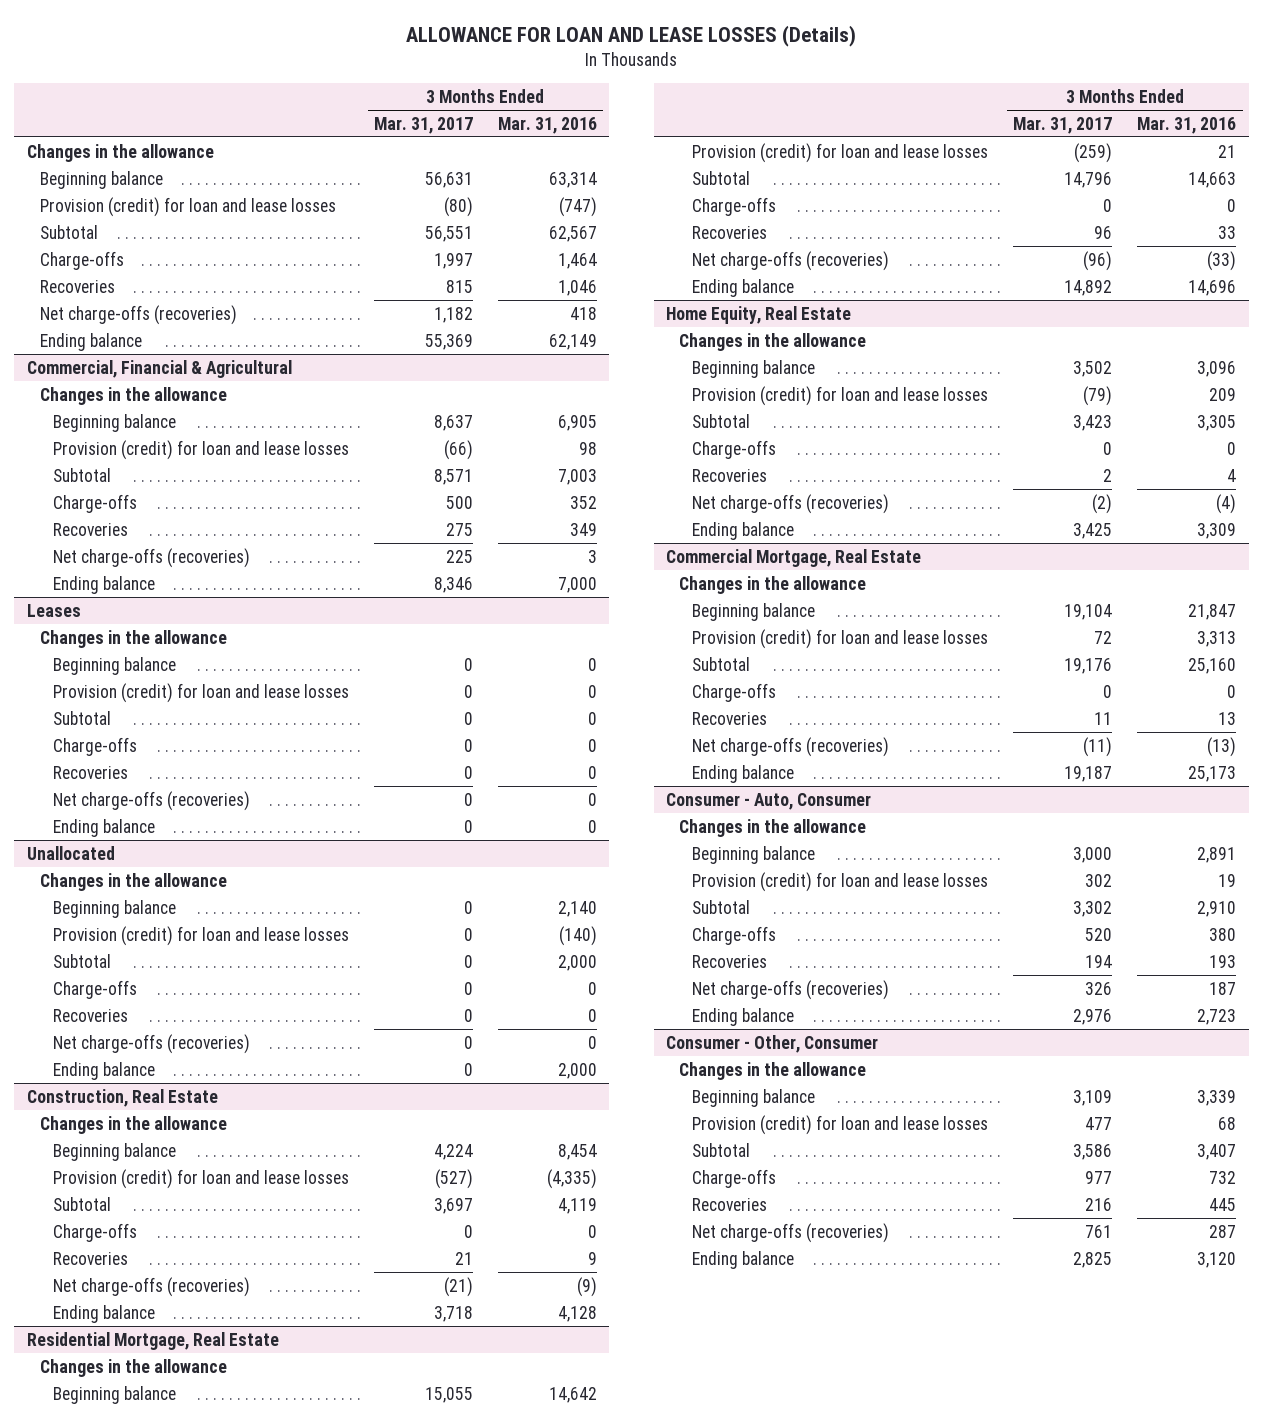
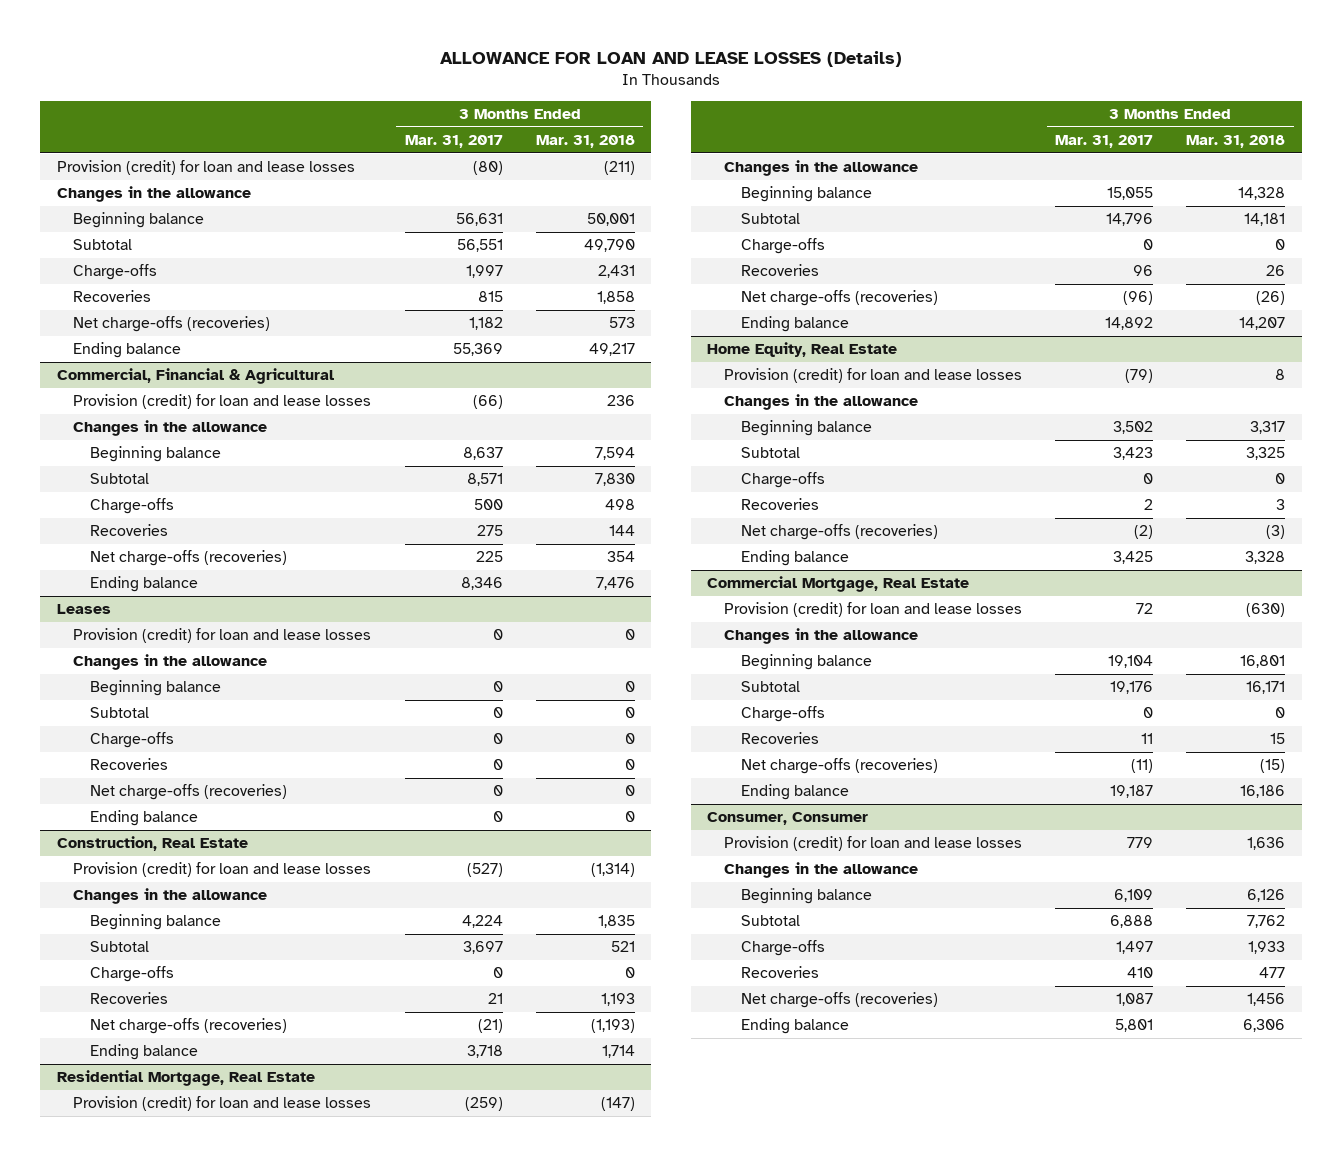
- | 3 Months Ended Mar. 31, 2017 | 3 Months Ended Mar. 31, 2016
+ | 3 Months Ended Mar. 31, 2017 | 3 Months Ended Mar. 31, 2018
moved up: Provision (credit) for loan and lease losses | (80) | (211)
@ Commercial, Financial & Agricultural
moved up: Provision (credit) for loan and lease losses | (66) | 236
@ Leases
- Changes in the allowance
- Beginning balance | 0 | 0
- Subtotal | 0 | 0
- Charge-offs | 0 | 0
- Recoveries | 0 | 0
- Net charge-offs (recoveries) | 0 | 0
- Ending balance | 0 | 0
- Unallocated
- Provision (credit) for loan and lease losses | 0 | (140)
@ Construction, Real Estate
moved up: Provision (credit) for loan and lease losses | (527) | (1,314)
@ Residential Mortgage, Real Estate
moved up: Provision (credit) for loan and lease losses | (259) | (147)
@ Home Equity, Real Estate
moved up: Provision (credit) for loan and lease losses | (79) | 8
@ Commercial Mortgage, Real Estate
moved up: Provision (credit) for loan and lease losses | 72 | (630)
- Consumer - Auto, Consumer
- Changes in the allowance
- Beginning balance | 3,000 | 2,891
- Provision (credit) for loan and lease losses | 302 | 19
- Subtotal | 3,302 | 2,910
- Charge-offs | 520 | 380
- Recoveries | 194 | 193
- Net charge-offs (recoveries) | 326 | 187
- Ending balance | 2,976 | 2,723
- Consumer - Other, Consumer
+ Consumer, Consumer
+ Provision (credit) for loan and lease losses | 779 | 1,636
- Beginning balance | 3,109 | 3,339
- Provision (credit) for loan and lease losses | 477 | 68
- Subtotal | 3,586 | 3,407
- Charge-offs | 977 | 732
- Recoveries | 216 | 445
- Net charge-offs (recoveries) | 761 | 287
- Ending balance | 2,825 | 3,120
+ Beginning balance | 6,109 | 6,126
+ Subtotal | 6,888 | 7,762
+ Charge-offs | 1,497 | 1,933
+ Recoveries | 410 | 477
+ Net charge-offs (recoveries) | 1,087 | 1,456
+ Ending balance | 5,801 | 6,306

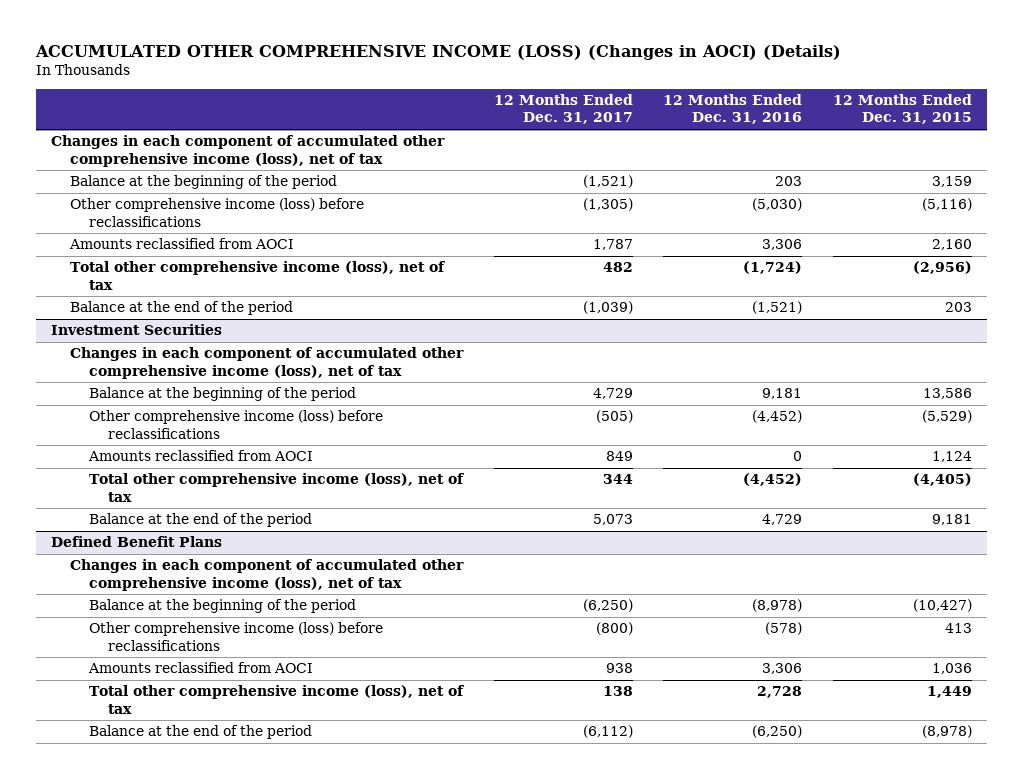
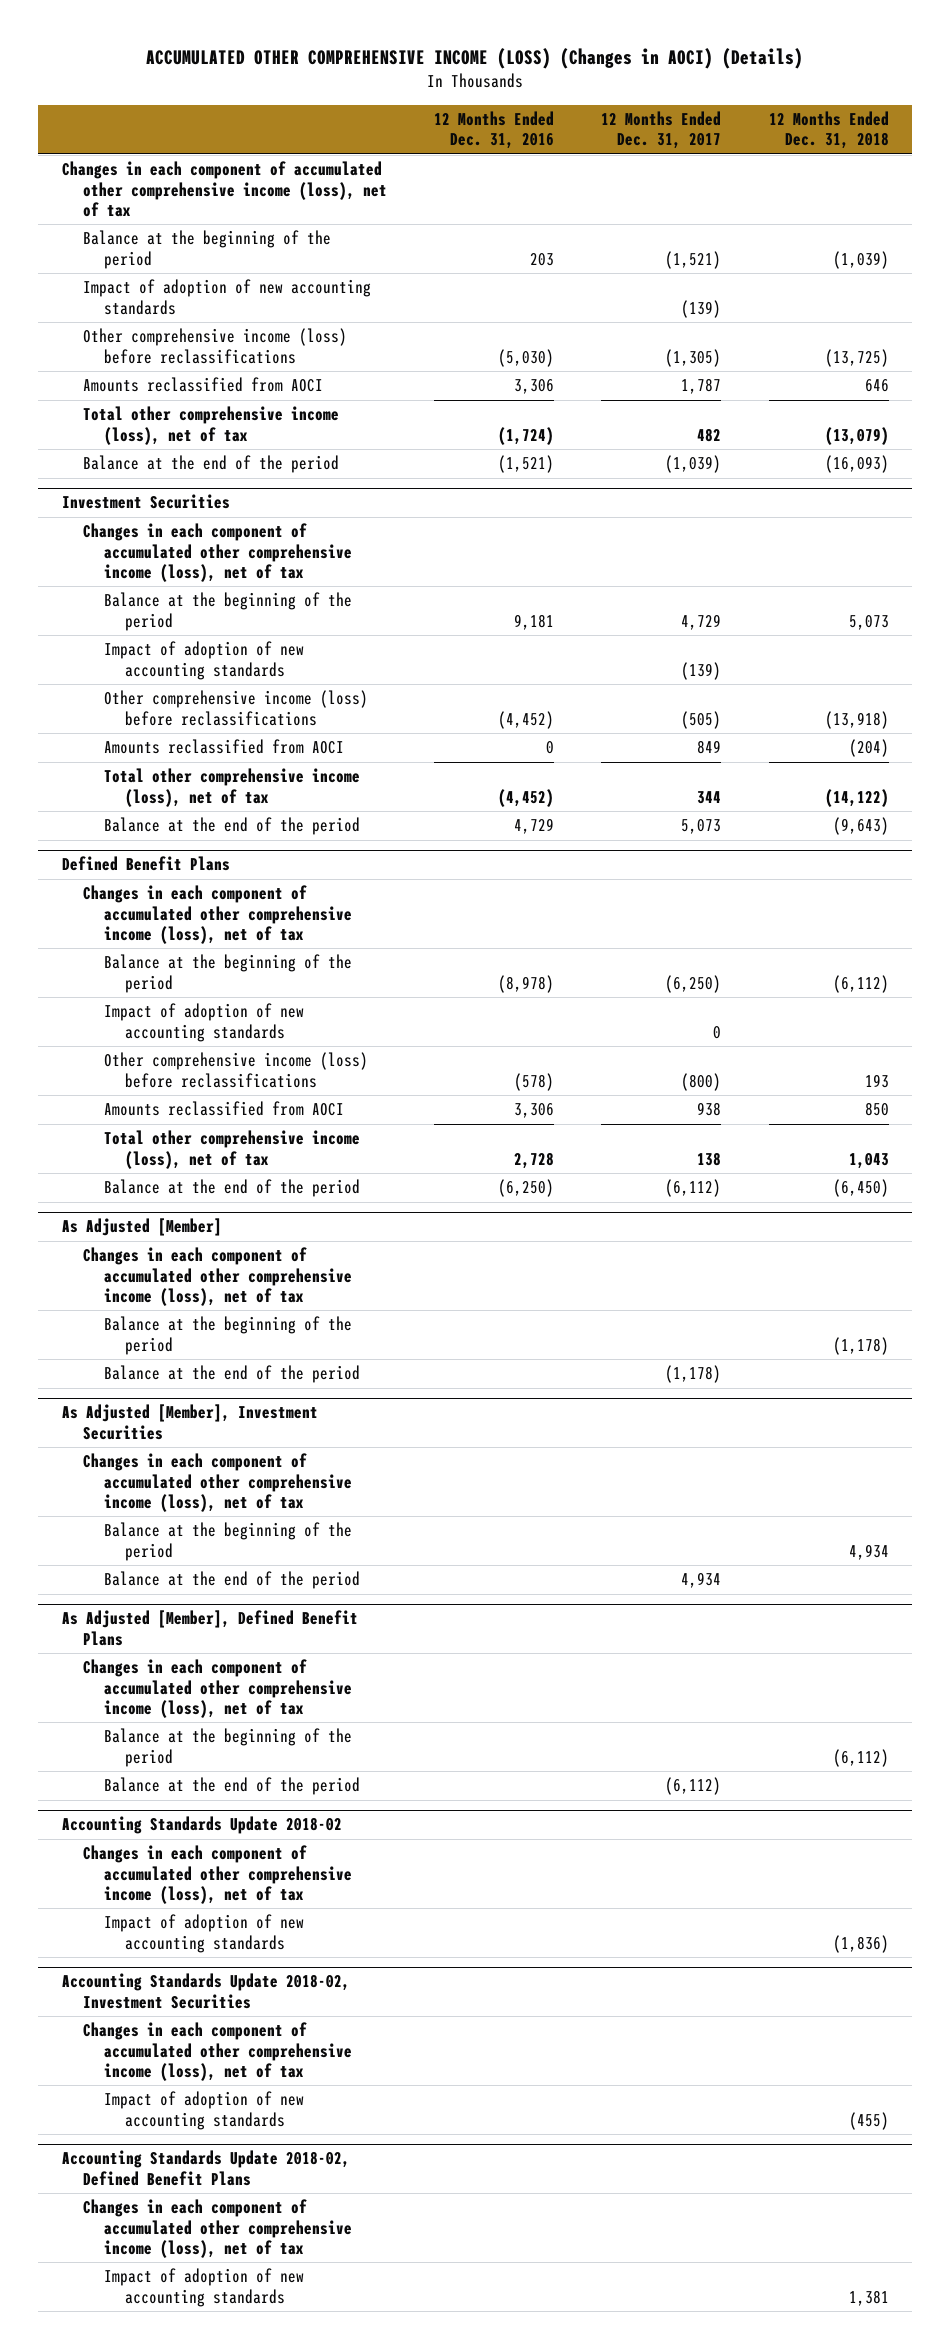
- | 12 Months Ended Dec. 31, 2017 | 12 Months Ended Dec. 31, 2016 | 12 Months Ended Dec. 31, 2015
+ | 12 Months Ended Dec. 31, 2016 | 12 Months Ended Dec. 31, 2017 | 12 Months Ended Dec. 31, 2018
+ Impact of adoption of new accounting standards | | (139) |
@ Investment Securities
+ Impact of adoption of new accounting standards | | (139) |
@ Defined Benefit Plans
+ Impact of adoption of new accounting standards | | 0 |
+ As Adjusted [Member]
+ Changes in each component of accumulated other comprehensive income (loss), net of tax
+ Balance at the beginning of the period | | | (1,178)
+ Balance at the end of the period | | (1,178) |
+ As Adjusted [Member], Investment Securities
+ Changes in each component of accumulated other comprehensive income (loss), net of tax
+ Balance at the beginning of the period | | | 4,934
+ Balance at the end of the period | | 4,934 |
+ As Adjusted [Member], Defined Benefit Plans
+ Changes in each component of accumulated other comprehensive income (loss), net of tax
+ Balance at the beginning of the period | | | (6,112)
+ Balance at the end of the period | | (6,112) |
+ Accounting Standards Update 2018-02
+ Changes in each component of accumulated other comprehensive income (loss), net of tax
+ Impact of adoption of new accounting standards | | | (1,836)
+ Accounting Standards Update 2018-02, Investment Securities
+ Changes in each component of accumulated other comprehensive income (loss), net of tax
+ Impact of adoption of new accounting standards | | | (455)
+ Accounting Standards Update 2018-02, Defined Benefit Plans
+ Changes in each component of accumulated other comprehensive income (loss), net of tax
+ Impact of adoption of new accounting standards | | | 1,381

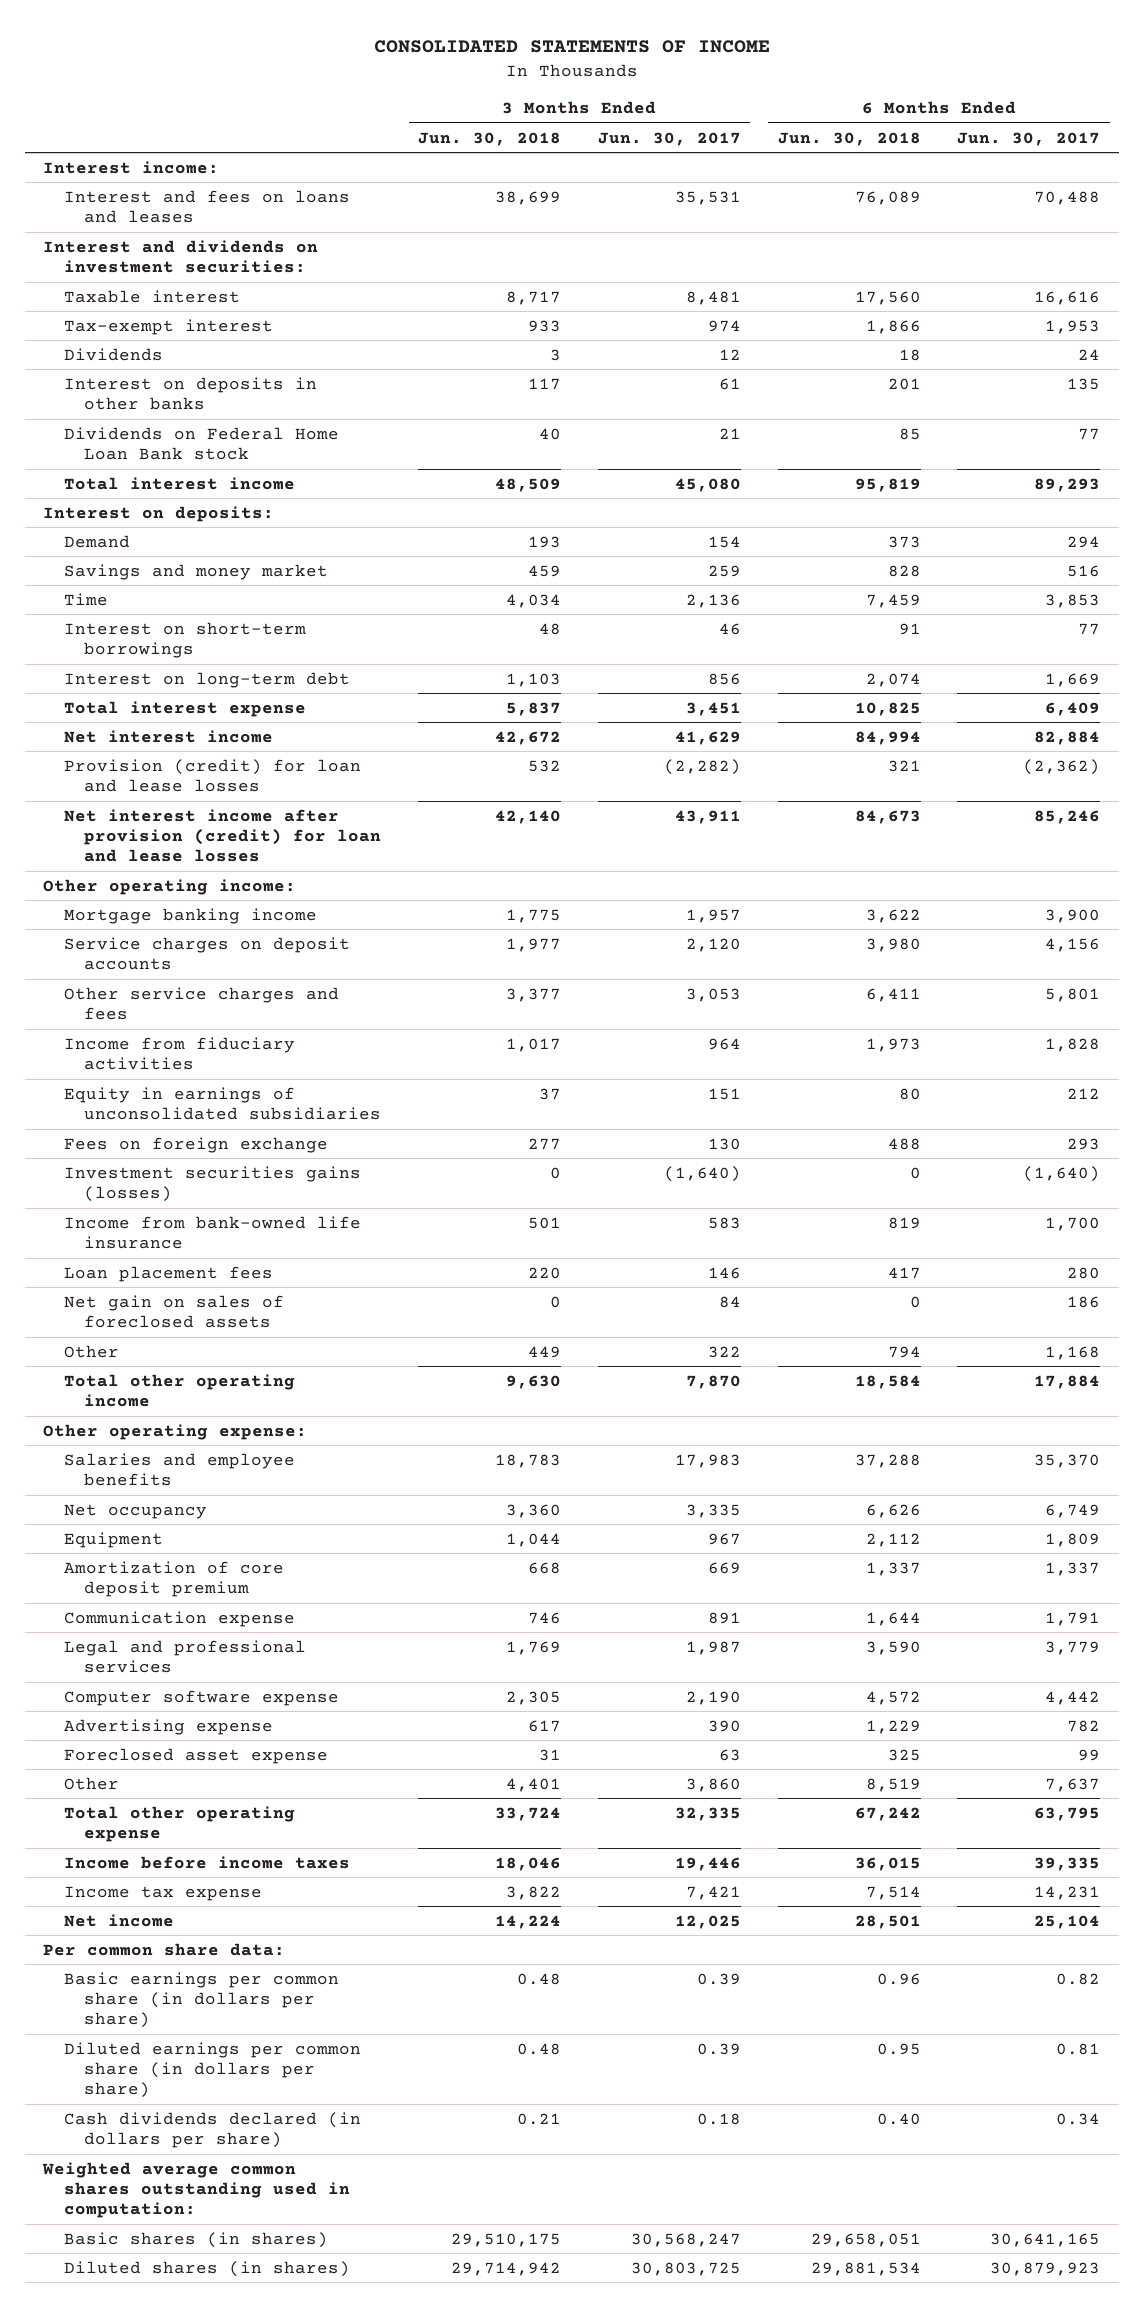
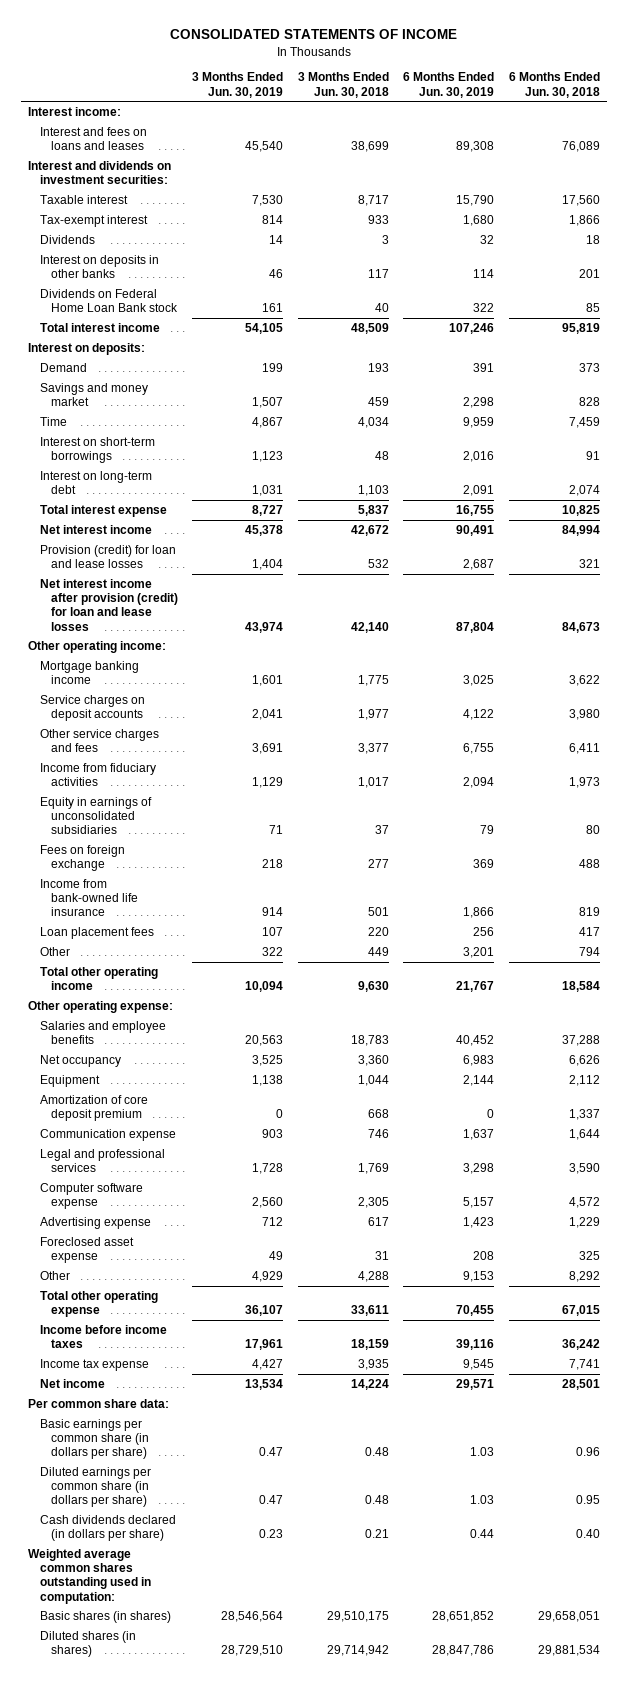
- | 3 Months Ended Jun. 30, 2018 | 3 Months Ended Jun. 30, 2017 | 6 Months Ended Jun. 30, 2018 | 6 Months Ended Jun. 30, 2017
+ | 3 Months Ended Jun. 30, 2019 | 3 Months Ended Jun. 30, 2018 | 6 Months Ended Jun. 30, 2019 | 6 Months Ended Jun. 30, 2018
- Investment securities gains (losses) | 0 | (1,640) | 0 | (1,640)
- Net gain on sales of foreclosed assets | 0 | 84 | 0 | 186
- Other | 4,401 | 3,860 | 8,519 | 7,637
- Total other operating expense | 33,724 | 32,335 | 67,242 | 63,795
- Income before income taxes | 18,046 | 19,446 | 36,015 | 39,335
- Income tax expense | 3,822 | 7,421 | 7,514 | 14,231
+ Other | 4,929 | 4,288 | 9,153 | 8,292
+ Total other operating expense | 36,107 | 33,611 | 70,455 | 67,015
+ Income before income taxes | 17,961 | 18,159 | 39,116 | 36,242
+ Income tax expense | 4,427 | 3,935 | 9,545 | 7,741

